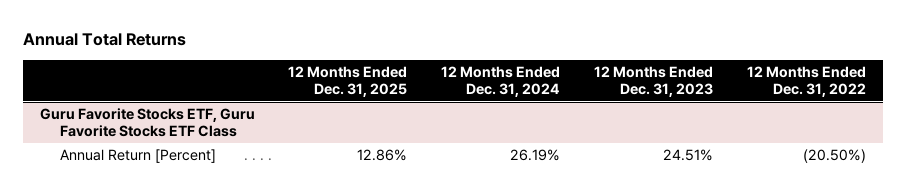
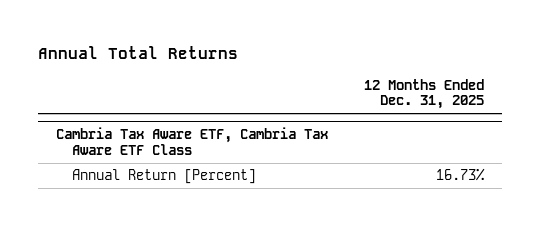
- | 12 Months Ended Dec. 31, 2025 | 12 Months Ended Dec. 31, 2024 | 12 Months Ended Dec. 31, 2023 | 12 Months Ended Dec. 31, 2022
+ | 12 Months Ended Dec. 31, 2025
- Guru Favorite Stocks ETF, Guru Favorite Stocks ETF Class
- Annual Return [Percent] | 12.86% | 26.19% | 24.51% | (20.50%)
+ Cambria Tax Aware ETF, Cambria Tax Aware ETF Class
+ Annual Return [Percent] | 16.73%

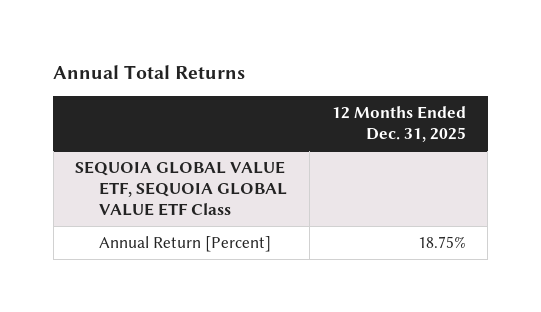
- Cambria Tax Aware ETF, Cambria Tax Aware ETF Class
- Annual Return [Percent] | 16.73%
+ SEQUOIA GLOBAL VALUE ETF, SEQUOIA GLOBAL VALUE ETF Class
+ Annual Return [Percent] | 18.75%

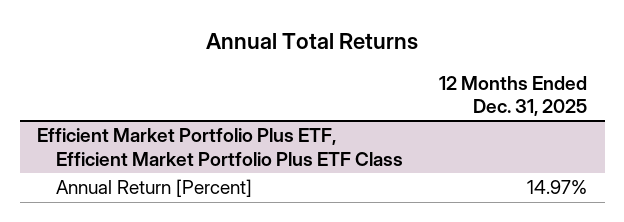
- SEQUOIA GLOBAL VALUE ETF, SEQUOIA GLOBAL VALUE ETF Class
- Annual Return [Percent] | 18.75%
+ Efficient Market Portfolio Plus ETF, Efficient Market Portfolio Plus ETF Class
+ Annual Return [Percent] | 14.97%

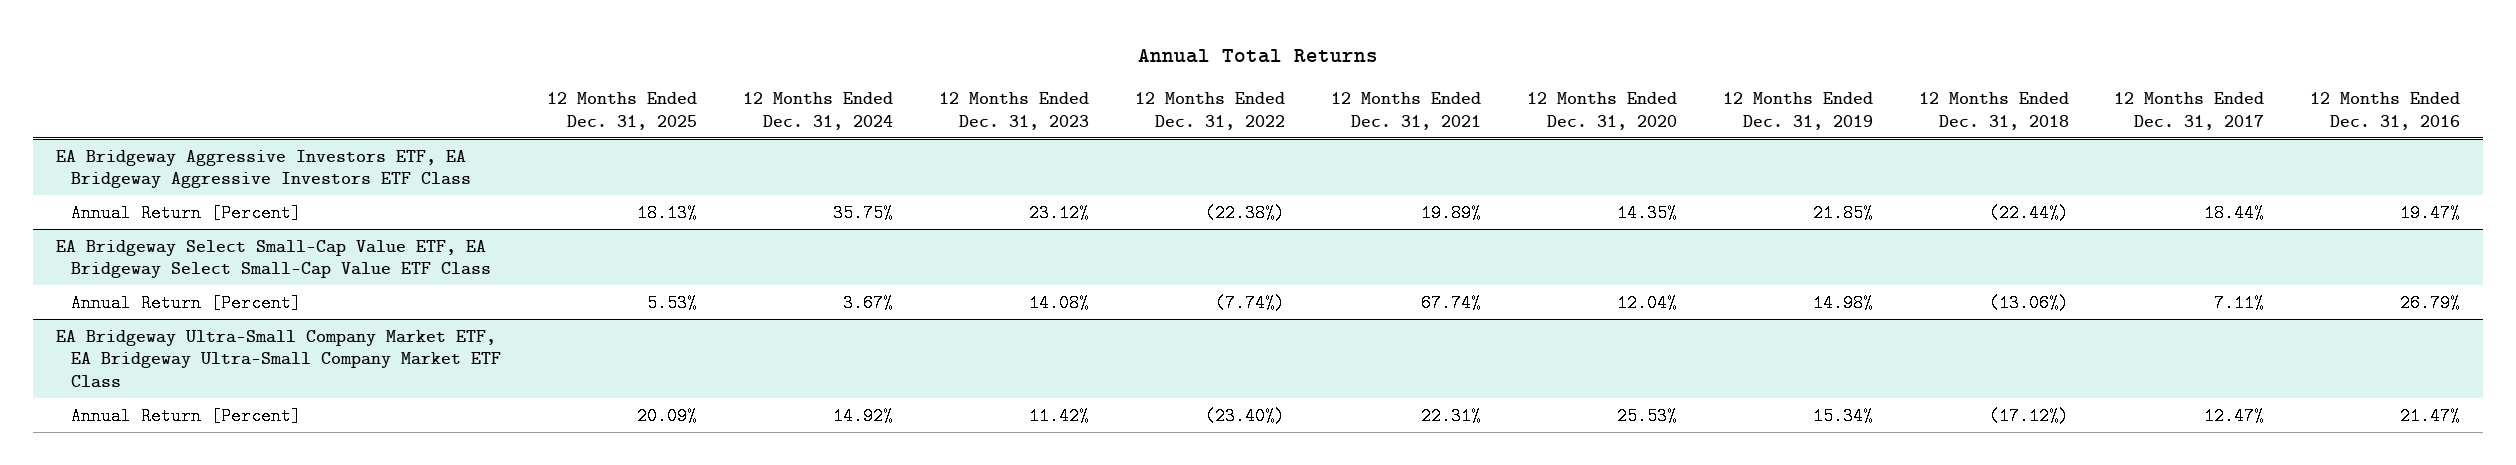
- | 12 Months Ended Dec. 31, 2025
+ | 12 Months Ended Dec. 31, 2025 | 12 Months Ended Dec. 31, 2024 | 12 Months Ended Dec. 31, 2023 | 12 Months Ended Dec. 31, 2022 | 12 Months Ended Dec. 31, 2021 | 12 Months Ended Dec. 31, 2020 | 12 Months Ended Dec. 31, 2019 | 12 Months Ended Dec. 31, 2018 | 12 Months Ended Dec. 31, 2017 | 12 Months Ended Dec. 31, 2016
- Efficient Market Portfolio Plus ETF, Efficient Market Portfolio Plus ETF Class
- Annual Return [Percent] | 14.97%
+ EA Bridgeway Aggressive Investors ETF, EA Bridgeway Aggressive Investors ETF Class
+ Annual Return [Percent] | 18.13% | 35.75% | 23.12% | (22.38%) | 19.89% | 14.35% | 21.85% | (22.44%) | 18.44% | 19.47%
+ EA Bridgeway Select Small-Cap Value ETF, EA Bridgeway Select Small-Cap Value ETF Class
+ Annual Return [Percent] | 5.53% | 3.67% | 14.08% | (7.74%) | 67.74% | 12.04% | 14.98% | (13.06%) | 7.11% | 26.79%
+ EA Bridgeway Ultra-Small Company Market ETF, EA Bridgeway Ultra-Small Company Market ETF Class
+ Annual Return [Percent] | 20.09% | 14.92% | 11.42% | (23.40%) | 22.31% | 25.53% | 15.34% | (17.12%) | 12.47% | 21.47%

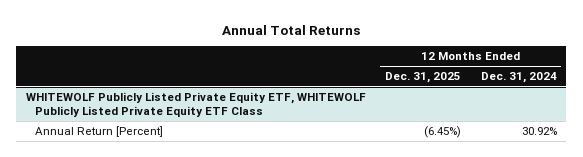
- | 12 Months Ended Dec. 31, 2025 | 12 Months Ended Dec. 31, 2024 | 12 Months Ended Dec. 31, 2023 | 12 Months Ended Dec. 31, 2022 | 12 Months Ended Dec. 31, 2021 | 12 Months Ended Dec. 31, 2020 | 12 Months Ended Dec. 31, 2019 | 12 Months Ended Dec. 31, 2018 | 12 Months Ended Dec. 31, 2017 | 12 Months Ended Dec. 31, 2016
+ | 12 Months Ended Dec. 31, 2025 | 12 Months Ended Dec. 31, 2024
- EA Bridgeway Aggressive Investors ETF, EA Bridgeway Aggressive Investors ETF Class
- Annual Return [Percent] | 18.13% | 35.75% | 23.12% | (22.38%) | 19.89% | 14.35% | 21.85% | (22.44%) | 18.44% | 19.47%
- EA Bridgeway Select Small-Cap Value ETF, EA Bridgeway Select Small-Cap Value ETF Class
- Annual Return [Percent] | 5.53% | 3.67% | 14.08% | (7.74%) | 67.74% | 12.04% | 14.98% | (13.06%) | 7.11% | 26.79%
- EA Bridgeway Ultra-Small Company Market ETF, EA Bridgeway Ultra-Small Company Market ETF Class
- Annual Return [Percent] | 20.09% | 14.92% | 11.42% | (23.40%) | 22.31% | 25.53% | 15.34% | (17.12%) | 12.47% | 21.47%
+ WHITEWOLF Publicly Listed Private Equity ETF, WHITEWOLF Publicly Listed Private Equity ETF Class
+ Annual Return [Percent] | (6.45%) | 30.92%

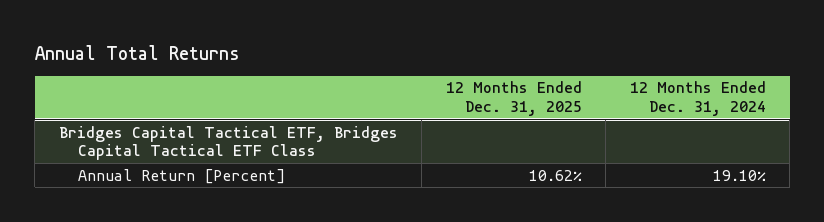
- WHITEWOLF Publicly Listed Private Equity ETF, WHITEWOLF Publicly Listed Private Equity ETF Class
- Annual Return [Percent] | (6.45%) | 30.92%
+ Bridges Capital Tactical ETF, Bridges Capital Tactical ETF Class
+ Annual Return [Percent] | 10.62% | 19.10%

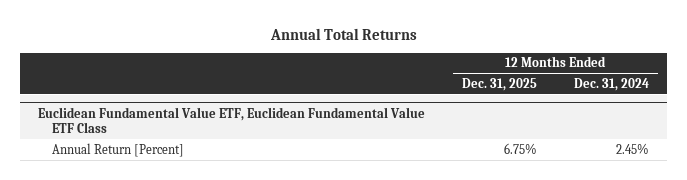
- Bridges Capital Tactical ETF, Bridges Capital Tactical ETF Class
- Annual Return [Percent] | 10.62% | 19.10%
+ Euclidean Fundamental Value ETF, Euclidean Fundamental Value ETF Class
+ Annual Return [Percent] | 6.75% | 2.45%

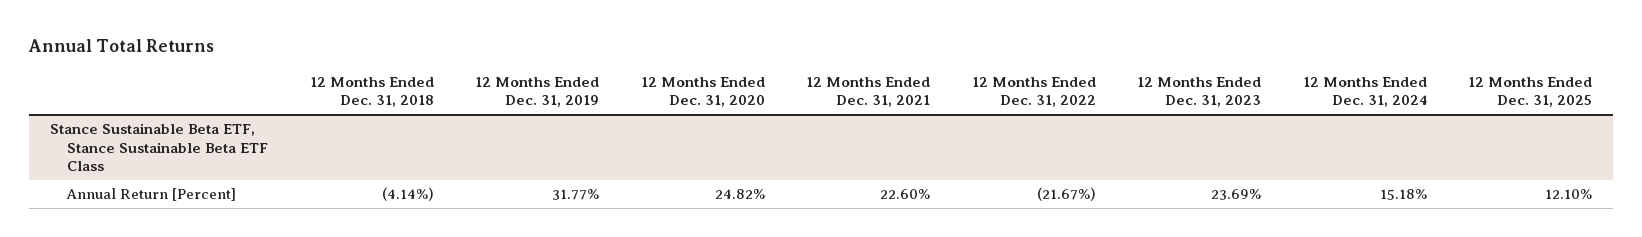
- | 12 Months Ended Dec. 31, 2025 | 12 Months Ended Dec. 31, 2024
+ | 12 Months Ended Dec. 31, 2018 | 12 Months Ended Dec. 31, 2019 | 12 Months Ended Dec. 31, 2020 | 12 Months Ended Dec. 31, 2021 | 12 Months Ended Dec. 31, 2022 | 12 Months Ended Dec. 31, 2023 | 12 Months Ended Dec. 31, 2024 | 12 Months Ended Dec. 31, 2025
- Euclidean Fundamental Value ETF, Euclidean Fundamental Value ETF Class
- Annual Return [Percent] | 6.75% | 2.45%
+ Stance Sustainable Beta ETF, Stance Sustainable Beta ETF Class
+ Annual Return [Percent] | (4.14%) | 31.77% | 24.82% | 22.60% | (21.67%) | 23.69% | 15.18% | 12.10%

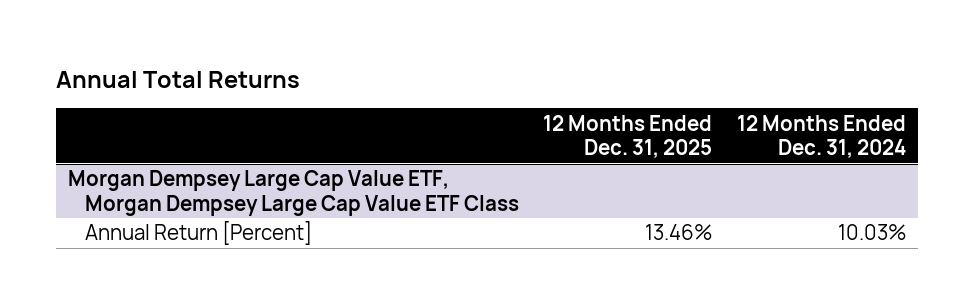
- | 12 Months Ended Dec. 31, 2018 | 12 Months Ended Dec. 31, 2019 | 12 Months Ended Dec. 31, 2020 | 12 Months Ended Dec. 31, 2021 | 12 Months Ended Dec. 31, 2022 | 12 Months Ended Dec. 31, 2023 | 12 Months Ended Dec. 31, 2024 | 12 Months Ended Dec. 31, 2025
+ | 12 Months Ended Dec. 31, 2025 | 12 Months Ended Dec. 31, 2024
- Stance Sustainable Beta ETF, Stance Sustainable Beta ETF Class
- Annual Return [Percent] | (4.14%) | 31.77% | 24.82% | 22.60% | (21.67%) | 23.69% | 15.18% | 12.10%
+ Morgan Dempsey Large Cap Value ETF, Morgan Dempsey Large Cap Value ETF Class
+ Annual Return [Percent] | 13.46% | 10.03%

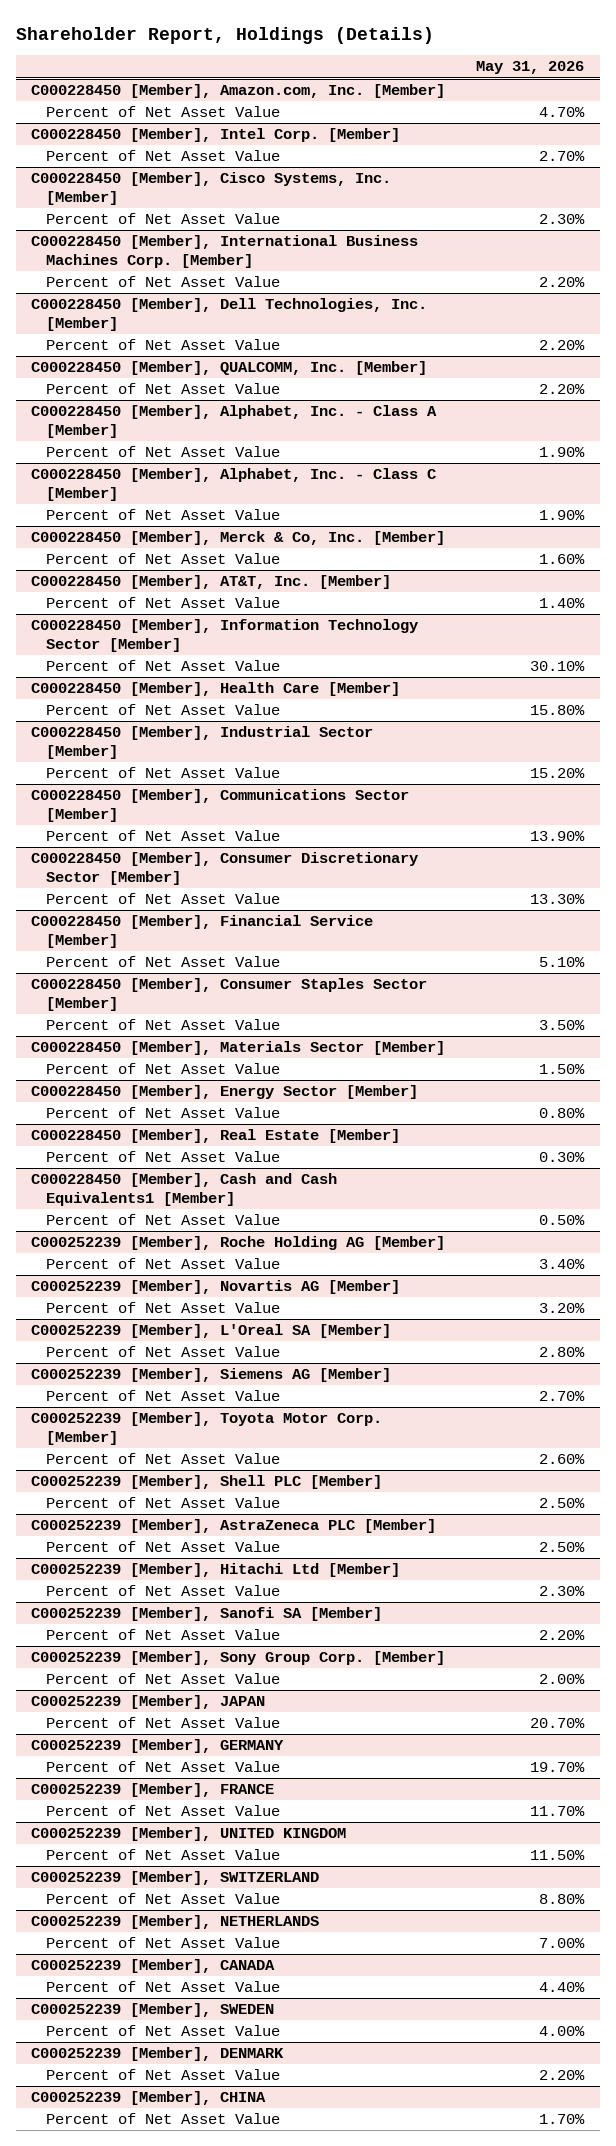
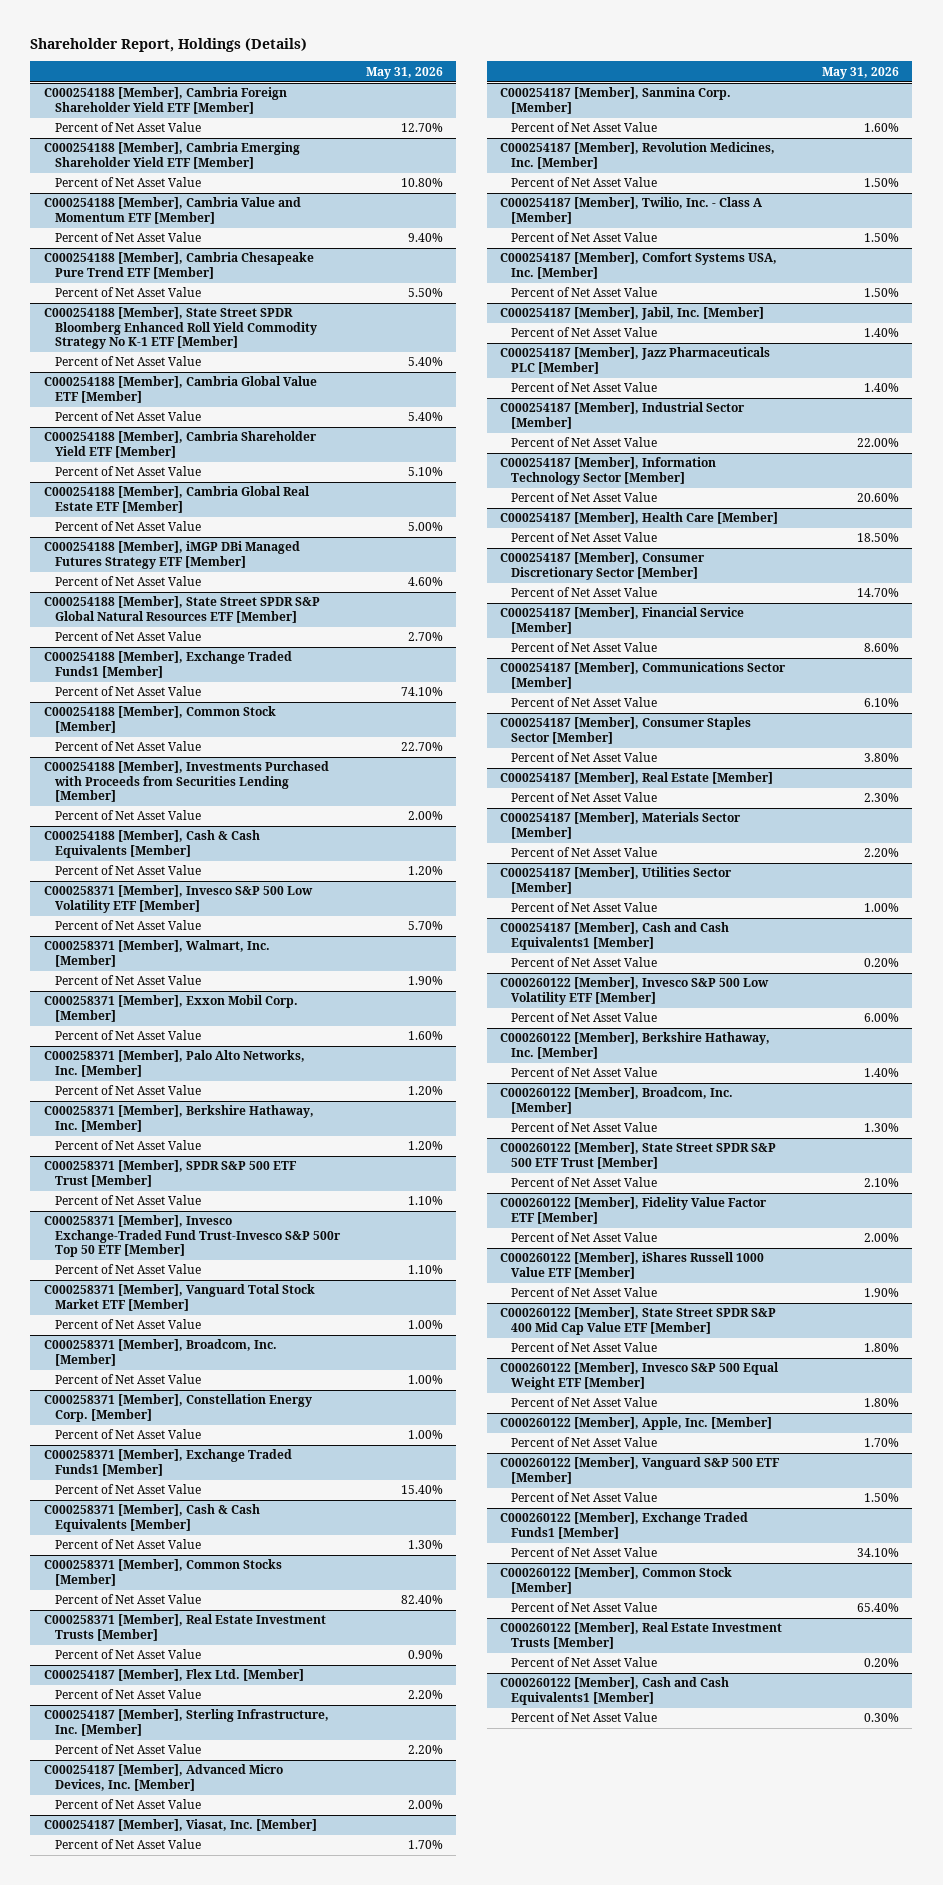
- C000228450 [Member], Amazon.com, Inc. [Member]
- Percent of Net Asset Value | 4.70%
- C000228450 [Member], Intel Corp. [Member]
+ C000254188 [Member], Cambria Foreign Shareholder Yield ETF [Member]
+ Percent of Net Asset Value | 12.70%
+ C000254188 [Member], Cambria Emerging Shareholder Yield ETF [Member]
+ Percent of Net Asset Value | 10.80%
+ C000254188 [Member], Cambria Value and Momentum ETF [Member]
+ Percent of Net Asset Value | 9.40%
+ C000254188 [Member], Cambria Chesapeake Pure Trend ETF [Member]
+ Percent of Net Asset Value | 5.50%
+ C000254188 [Member], State Street SPDR Bloomberg Enhanced Roll Yield Commodity Strategy No K-1 ETF [Member]
+ Percent of Net Asset Value | 5.40%
+ C000254188 [Member], Cambria Global Value ETF [Member]
+ Percent of Net Asset Value | 5.40%
+ C000254188 [Member], Cambria Shareholder Yield ETF [Member]
+ Percent of Net Asset Value | 5.10%
+ C000254188 [Member], Cambria Global Real Estate ETF [Member]
+ Percent of Net Asset Value | 5.00%
+ C000254188 [Member], iMGP DBi Managed Futures Strategy ETF [Member]
+ Percent of Net Asset Value | 4.60%
+ C000254188 [Member], State Street SPDR S&P Global Natural Resources ETF [Member]
- C000228450 [Member], Cisco Systems, Inc. [Member]
- Percent of Net Asset Value | 2.30%
- C000228450 [Member], International Business Machines Corp. [Member]
- Percent of Net Asset Value | 2.20%
- C000228450 [Member], Dell Technologies, Inc. [Member]
+ C000254188 [Member], Exchange Traded Funds1 [Member]
+ Percent of Net Asset Value | 74.10%
+ C000254188 [Member], Common Stock [Member]
+ Percent of Net Asset Value | 22.70%
+ C000254188 [Member], Investments Purchased with Proceeds from Securities Lending [Member]
+ Percent of Net Asset Value | 2.00%
+ C000254188 [Member], Cash & Cash Equivalents [Member]
+ Percent of Net Asset Value | 1.20%
+ C000258371 [Member], Invesco S&P 500 Low Volatility ETF [Member]
+ Percent of Net Asset Value | 5.70%
+ C000258371 [Member], Walmart, Inc. [Member]
+ Percent of Net Asset Value | 1.90%
+ C000258371 [Member], Exxon Mobil Corp. [Member]
+ Percent of Net Asset Value | 1.60%
+ C000258371 [Member], Palo Alto Networks, Inc. [Member]
+ Percent of Net Asset Value | 1.20%
+ C000258371 [Member], Berkshire Hathaway, Inc. [Member]
+ Percent of Net Asset Value | 1.20%
+ C000258371 [Member], SPDR S&P 500 ETF Trust [Member]
+ Percent of Net Asset Value | 1.10%
+ C000258371 [Member], Invesco Exchange-Traded Fund Trust-Invesco S&P 500r Top 50 ETF [Member]
+ Percent of Net Asset Value | 1.10%
+ C000258371 [Member], Vanguard Total Stock Market ETF [Member]
+ Percent of Net Asset Value | 1.00%
+ C000258371 [Member], Broadcom, Inc. [Member]
+ Percent of Net Asset Value | 1.00%
+ C000258371 [Member], Constellation Energy Corp. [Member]
+ Percent of Net Asset Value | 1.00%
+ C000258371 [Member], Exchange Traded Funds1 [Member]
+ Percent of Net Asset Value | 15.40%
+ C000258371 [Member], Cash & Cash Equivalents [Member]
+ Percent of Net Asset Value | 1.30%
+ C000258371 [Member], Common Stocks [Member]
+ Percent of Net Asset Value | 82.40%
+ C000258371 [Member], Real Estate Investment Trusts [Member]
+ Percent of Net Asset Value | 0.90%
+ C000254187 [Member], Flex Ltd. [Member]
- C000228450 [Member], QUALCOMM, Inc. [Member]
+ C000254187 [Member], Sterling Infrastructure, Inc. [Member]
- C000228450 [Member], Alphabet, Inc. - Class A [Member]
- Percent of Net Asset Value | 1.90%
- C000228450 [Member], Alphabet, Inc. - Class C [Member]
- Percent of Net Asset Value | 1.90%
- C000228450 [Member], Merck & Co, Inc. [Member]
+ C000254187 [Member], Advanced Micro Devices, Inc. [Member]
+ Percent of Net Asset Value | 2.00%
+ C000254187 [Member], Viasat, Inc. [Member]
+ Percent of Net Asset Value | 1.70%
+ C000254187 [Member], Sanmina Corp. [Member]
- C000228450 [Member], AT&T, Inc. [Member]
- Percent of Net Asset Value | 1.40%
- C000228450 [Member], Information Technology Sector [Member]
- Percent of Net Asset Value | 30.10%
- C000228450 [Member], Health Care [Member]
- Percent of Net Asset Value | 15.80%
- C000228450 [Member], Industrial Sector [Member]
- Percent of Net Asset Value | 15.20%
- C000228450 [Member], Communications Sector [Member]
- Percent of Net Asset Value | 13.90%
- C000228450 [Member], Consumer Discretionary Sector [Member]
- Percent of Net Asset Value | 13.30%
- C000228450 [Member], Financial Service [Member]
- Percent of Net Asset Value | 5.10%
- C000228450 [Member], Consumer Staples Sector [Member]
- Percent of Net Asset Value | 3.50%
- C000228450 [Member], Materials Sector [Member]
+ C000254187 [Member], Revolution Medicines, Inc. [Member]
- C000228450 [Member], Energy Sector [Member]
- Percent of Net Asset Value | 0.80%
- C000228450 [Member], Real Estate [Member]
- Percent of Net Asset Value | 0.30%
- C000228450 [Member], Cash and Cash Equivalents1 [Member]
- Percent of Net Asset Value | 0.50%
- C000252239 [Member], Roche Holding AG [Member]
- Percent of Net Asset Value | 3.40%
- C000252239 [Member], Novartis AG [Member]
- Percent of Net Asset Value | 3.20%
- C000252239 [Member], L'Oreal SA [Member]
- Percent of Net Asset Value | 2.80%
- C000252239 [Member], Siemens AG [Member]
- Percent of Net Asset Value | 2.70%
- C000252239 [Member], Toyota Motor Corp. [Member]
- Percent of Net Asset Value | 2.60%
- C000252239 [Member], Shell PLC [Member]
- Percent of Net Asset Value | 2.50%
- C000252239 [Member], AstraZeneca PLC [Member]
- Percent of Net Asset Value | 2.50%
- C000252239 [Member], Hitachi Ltd [Member]
+ C000254187 [Member], Twilio, Inc. - Class A [Member]
+ Percent of Net Asset Value | 1.50%
+ C000254187 [Member], Comfort Systems USA, Inc. [Member]
+ Percent of Net Asset Value | 1.50%
+ C000254187 [Member], Jabil, Inc. [Member]
+ Percent of Net Asset Value | 1.40%
+ C000254187 [Member], Jazz Pharmaceuticals PLC [Member]
+ Percent of Net Asset Value | 1.40%
+ C000254187 [Member], Industrial Sector [Member]
+ Percent of Net Asset Value | 22.00%
+ C000254187 [Member], Information Technology Sector [Member]
+ Percent of Net Asset Value | 20.60%
+ C000254187 [Member], Health Care [Member]
+ Percent of Net Asset Value | 18.50%
+ C000254187 [Member], Consumer Discretionary Sector [Member]
+ Percent of Net Asset Value | 14.70%
+ C000254187 [Member], Financial Service [Member]
+ Percent of Net Asset Value | 8.60%
+ C000254187 [Member], Communications Sector [Member]
+ Percent of Net Asset Value | 6.10%
+ C000254187 [Member], Consumer Staples Sector [Member]
+ Percent of Net Asset Value | 3.80%
+ C000254187 [Member], Real Estate [Member]
- C000252239 [Member], Sanofi SA [Member]
+ C000254187 [Member], Materials Sector [Member]
- C000252239 [Member], Sony Group Corp. [Member]
+ C000254187 [Member], Utilities Sector [Member]
+ Percent of Net Asset Value | 1.00%
+ C000254187 [Member], Cash and Cash Equivalents1 [Member]
+ Percent of Net Asset Value | 0.20%
+ C000260122 [Member], Invesco S&P 500 Low Volatility ETF [Member]
+ Percent of Net Asset Value | 6.00%
+ C000260122 [Member], Berkshire Hathaway, Inc. [Member]
+ Percent of Net Asset Value | 1.40%
+ C000260122 [Member], Broadcom, Inc. [Member]
+ Percent of Net Asset Value | 1.30%
+ C000260122 [Member], State Street SPDR S&P 500 ETF Trust [Member]
+ Percent of Net Asset Value | 2.10%
+ C000260122 [Member], Fidelity Value Factor ETF [Member]
- C000252239 [Member], JAPAN
- Percent of Net Asset Value | 20.70%
- C000252239 [Member], GERMANY
- Percent of Net Asset Value | 19.70%
- C000252239 [Member], FRANCE
- Percent of Net Asset Value | 11.70%
- C000252239 [Member], UNITED KINGDOM
- Percent of Net Asset Value | 11.50%
- C000252239 [Member], SWITZERLAND
- Percent of Net Asset Value | 8.80%
- C000252239 [Member], NETHERLANDS
- Percent of Net Asset Value | 7.00%
- C000252239 [Member], CANADA
- Percent of Net Asset Value | 4.40%
- C000252239 [Member], SWEDEN
- Percent of Net Asset Value | 4.00%
- C000252239 [Member], DENMARK
- Percent of Net Asset Value | 2.20%
- C000252239 [Member], CHINA
+ C000260122 [Member], iShares Russell 1000 Value ETF [Member]
+ Percent of Net Asset Value | 1.90%
+ C000260122 [Member], State Street SPDR S&P 400 Mid Cap Value ETF [Member]
+ Percent of Net Asset Value | 1.80%
+ C000260122 [Member], Invesco S&P 500 Equal Weight ETF [Member]
+ Percent of Net Asset Value | 1.80%
+ C000260122 [Member], Apple, Inc. [Member]
+ C000260122 [Member], Vanguard S&P 500 ETF [Member]
+ Percent of Net Asset Value | 1.50%
+ C000260122 [Member], Exchange Traded Funds1 [Member]
+ Percent of Net Asset Value | 34.10%
+ C000260122 [Member], Common Stock [Member]
+ Percent of Net Asset Value | 65.40%
+ C000260122 [Member], Real Estate Investment Trusts [Member]
+ Percent of Net Asset Value | 0.20%
+ C000260122 [Member], Cash and Cash Equivalents1 [Member]
+ Percent of Net Asset Value | 0.30%

